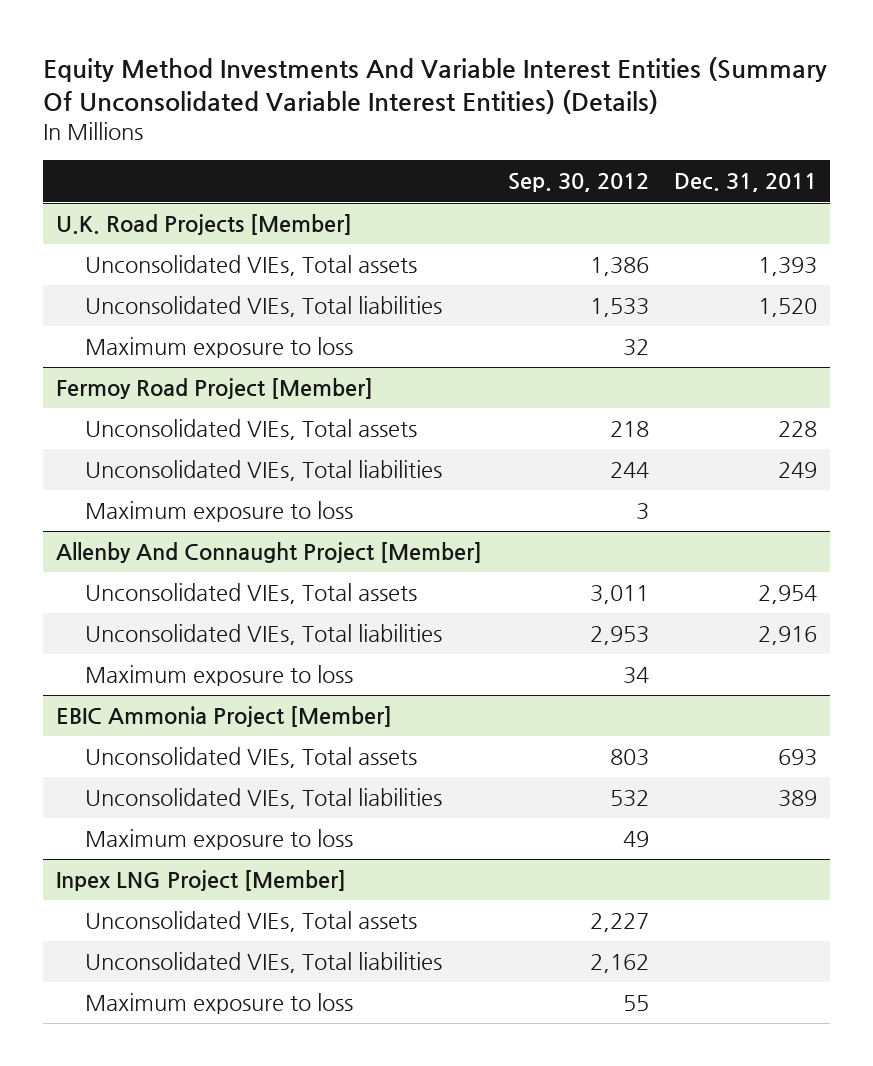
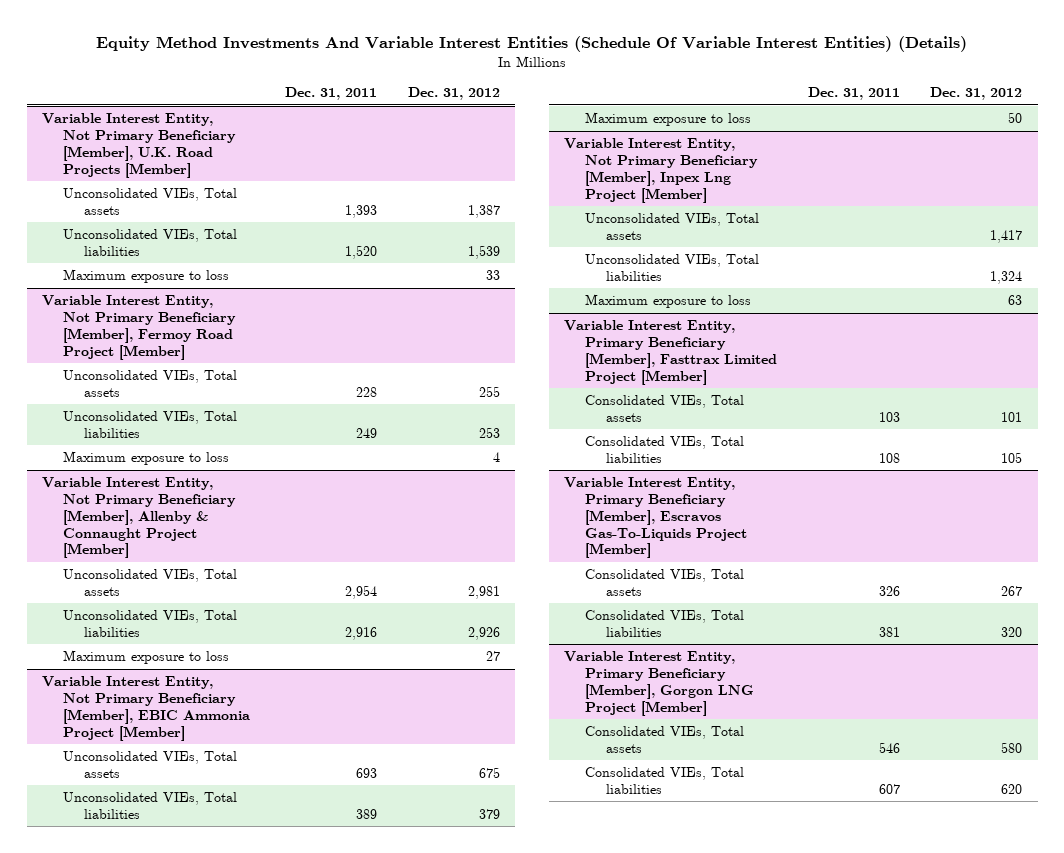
- Equity Method Investments And Variable Interest Entities (Summary Of Unconsolidated Variable Interest Entities) (Details)
+ Equity Method Investments And Variable Interest Entities (Schedule Of Variable Interest Entities) (Details)
- | Sep. 30, 2012 | Dec. 31, 2011
+ | Dec. 31, 2011 | Dec. 31, 2012
- U.K. Road Projects [Member]
+ Variable Interest Entity, Not Primary Beneficiary [Member], U.K. Road Projects [Member]
- Fermoy Road Project [Member]
+ Variable Interest Entity, Not Primary Beneficiary [Member], Fermoy Road Project [Member]
- Allenby And Connaught Project [Member]
+ Variable Interest Entity, Not Primary Beneficiary [Member], Allenby & Connaught Project [Member]
- EBIC Ammonia Project [Member]
+ Variable Interest Entity, Not Primary Beneficiary [Member], EBIC Ammonia Project [Member]
- Inpex LNG Project [Member]
+ Variable Interest Entity, Not Primary Beneficiary [Member], Inpex Lng Project [Member]
+ Variable Interest Entity, Primary Beneficiary [Member], Fasttrax Limited Project [Member]
+ Consolidated VIEs, Total assets | 103 | 101
+ Consolidated VIEs, Total liabilities | 108 | 105
+ Variable Interest Entity, Primary Beneficiary [Member], Escravos Gas-To-Liquids Project [Member]
+ Consolidated VIEs, Total assets | 326 | 267
+ Consolidated VIEs, Total liabilities | 381 | 320
+ Variable Interest Entity, Primary Beneficiary [Member], Gorgon LNG Project [Member]
+ Consolidated VIEs, Total assets | 546 | 580
+ Consolidated VIEs, Total liabilities | 607 | 620

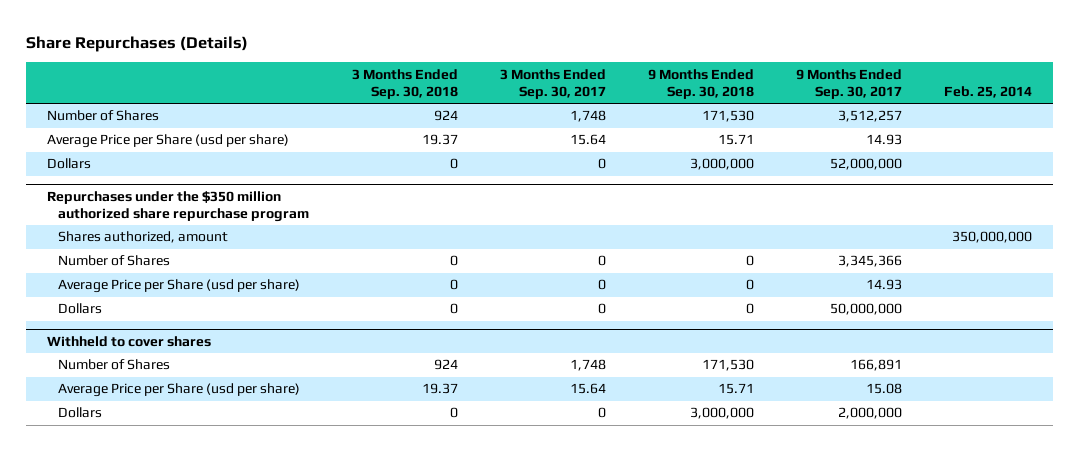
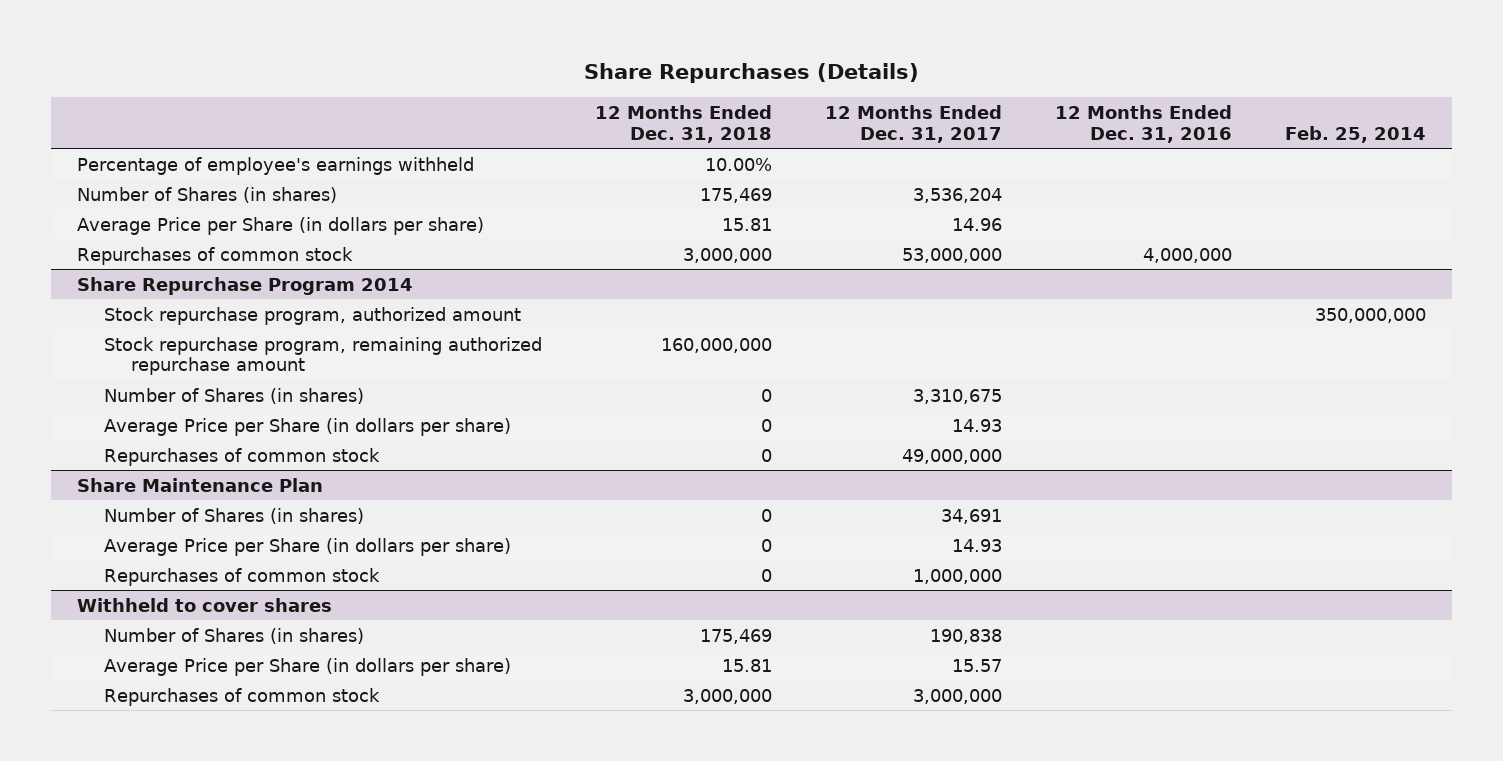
- | 3 Months Ended Sep. 30, 2018 | 3 Months Ended Sep. 30, 2017 | 9 Months Ended Sep. 30, 2018 | 9 Months Ended Sep. 30, 2017 | Feb. 25, 2014
+ | 12 Months Ended Dec. 31, 2018 | 12 Months Ended Dec. 31, 2017 | 12 Months Ended Dec. 31, 2016 | Feb. 25, 2014
- Number of Shares | 924 | 1,748 | 171,530 | 3,512,257 |
- Average Price per Share (usd per share) | 19.37 | 15.64 | 15.71 | 14.93 |
- Dollars | 0 | 0 | 3,000,000 | 52,000,000 |
- Repurchases under the $350 million authorized share repurchase program
- Shares authorized, amount | | | | | 350,000,000
- Number of Shares | 0 | 0 | 0 | 3,345,366 |
- Average Price per Share (usd per share) | 0 | 0 | 0 | 14.93 |
- Dollars | 0 | 0 | 0 | 50,000,000 |
+ Percentage of employee's earnings withheld | 10.00% | | |
+ Number of Shares (in shares) | 175,469 | 3,536,204 | |
+ Average Price per Share (in dollars per share) | 15.81 | 14.96 | |
+ Repurchases of common stock | 3,000,000 | 53,000,000 | 4,000,000 |
+ Share Repurchase Program 2014
+ Stock repurchase program, authorized amount | | | | 350,000,000
+ Stock repurchase program, remaining authorized repurchase amount | 160,000,000 | | |
+ Number of Shares (in shares) | 0 | 3,310,675 | |
+ Average Price per Share (in dollars per share) | 0 | 14.93 | |
+ Repurchases of common stock | 0 | 49,000,000 | |
+ Share Maintenance Plan
+ Number of Shares (in shares) | 0 | 34,691 | |
+ Average Price per Share (in dollars per share) | 0 | 14.93 | |
+ Repurchases of common stock | 0 | 1,000,000 | |
@ Withheld to cover shares
- Number of Shares | 924 | 1,748 | 171,530 | 166,891 |
- Average Price per Share (usd per share) | 19.37 | 15.64 | 15.71 | 15.08 |
- Dollars | 0 | 0 | 3,000,000 | 2,000,000 |
+ Number of Shares (in shares) | 175,469 | 190,838 | |
+ Average Price per Share (in dollars per share) | 15.81 | 15.57 | |
+ Repurchases of common stock | 3,000,000 | 3,000,000 | |

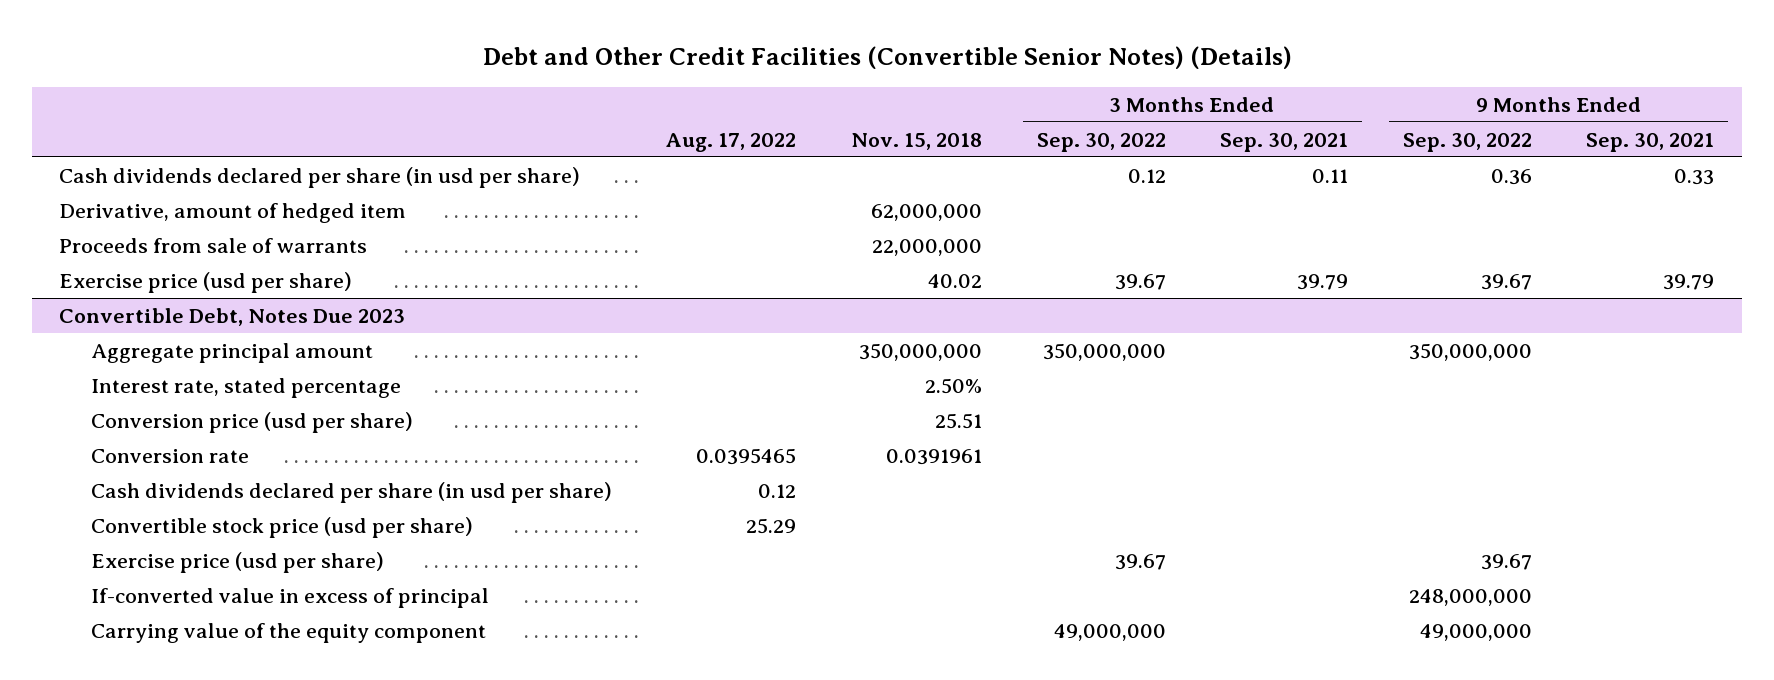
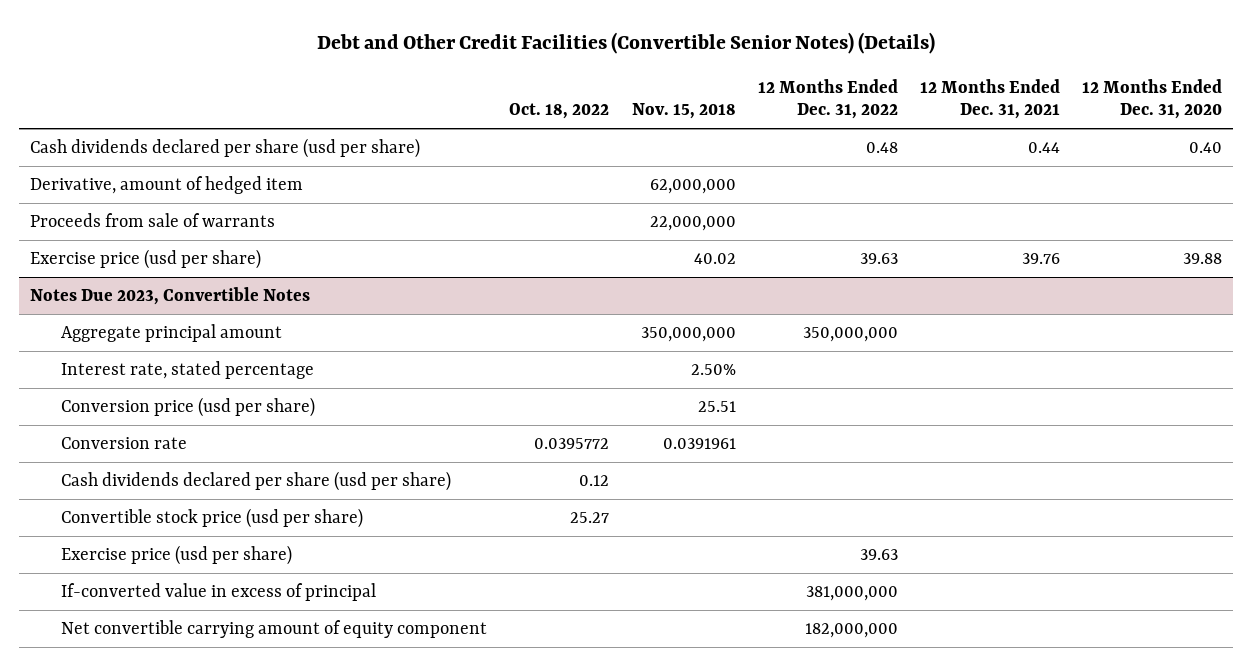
- | Aug. 17, 2022 | Nov. 15, 2018 | 3 Months Ended Sep. 30, 2022 | 3 Months Ended Sep. 30, 2021 | 9 Months Ended Sep. 30, 2022 | 9 Months Ended Sep. 30, 2021
+ | Oct. 18, 2022 | Nov. 15, 2018 | 12 Months Ended Dec. 31, 2022 | 12 Months Ended Dec. 31, 2021 | 12 Months Ended Dec. 31, 2020
- Cash dividends declared per share (in usd per share) | | | 0.12 | 0.11 | 0.36 | 0.33
+ Cash dividends declared per share (usd per share) | | | 0.48 | 0.44 | 0.40
- Convertible Debt, Notes Due 2023
+ Notes Due 2023, Convertible Notes
- Cash dividends declared per share (in usd per share) | 0.12 | | | | |
+ Cash dividends declared per share (usd per share) | 0.12 | | | |
- Carrying value of the equity component | | | 49,000,000 | | 49,000,000 |
+ Net convertible carrying amount of equity component | | | 182,000,000 | |

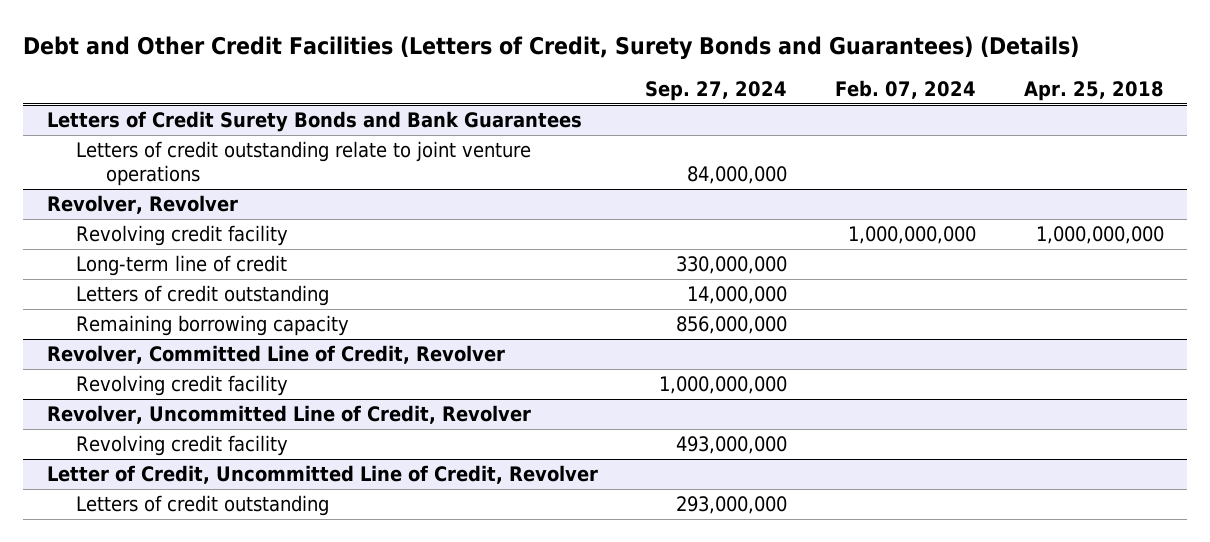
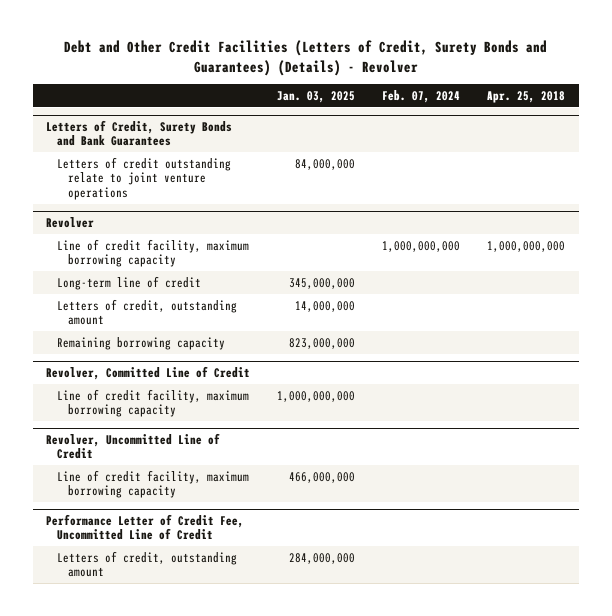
- Debt and Other Credit Facilities (Letters of Credit, Surety Bonds and Guarantees) (Details)
+ Debt and Other Credit Facilities (Letters of Credit, Surety Bonds and Guarantees) (Details) - Revolver
- | Sep. 27, 2024 | Feb. 07, 2024 | Apr. 25, 2018
+ | Jan. 03, 2025 | Feb. 07, 2024 | Apr. 25, 2018
- Letters of Credit Surety Bonds and Bank Guarantees
+ Letters of Credit, Surety Bonds and Bank Guarantees
- Revolver, Revolver
- Revolving credit facility | | 1,000,000,000 | 1,000,000,000
+ Revolver
+ Line of credit facility, maximum borrowing capacity | | 1,000,000,000 | 1,000,000,000
- Letters of credit outstanding | 14,000,000 | |
+ Letters of credit, outstanding amount | 14,000,000 | |
- Revolver, Committed Line of Credit, Revolver
- Revolving credit facility | 1,000,000,000 | |
- Revolver, Uncommitted Line of Credit, Revolver
- Revolving credit facility | 493,000,000 | |
- Letter of Credit, Uncommitted Line of Credit, Revolver
- Letters of credit outstanding | 293,000,000 | |
+ Revolver, Committed Line of Credit
+ Line of credit facility, maximum borrowing capacity | 1,000,000,000 | |
+ Revolver, Uncommitted Line of Credit
+ Line of credit facility, maximum borrowing capacity | 466,000,000 | |
+ Performance Letter of Credit Fee, Uncommitted Line of Credit
+ Letters of credit, outstanding amount | 284,000,000 | |

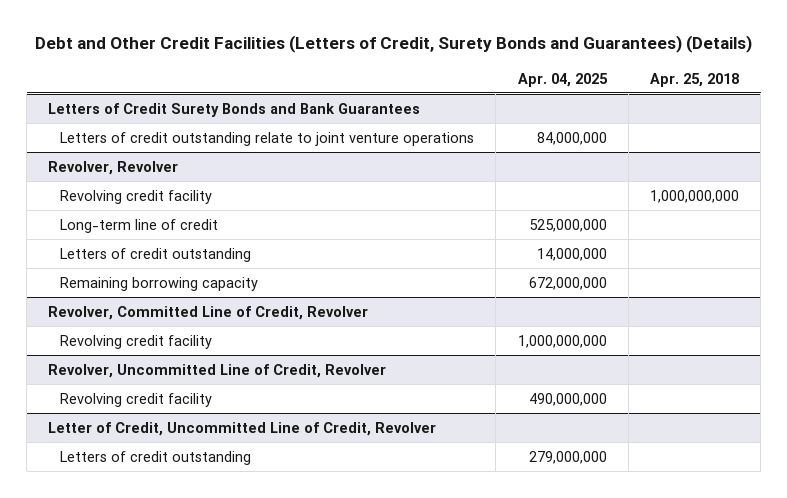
- Debt and Other Credit Facilities (Letters of Credit, Surety Bonds and Guarantees) (Details) - Revolver
+ Debt and Other Credit Facilities (Letters of Credit, Surety Bonds and Guarantees) (Details)
- | Jan. 03, 2025 | Feb. 07, 2024 | Apr. 25, 2018
+ | Apr. 04, 2025 | Apr. 25, 2018
- Letters of Credit, Surety Bonds and Bank Guarantees
+ Letters of Credit Surety Bonds and Bank Guarantees
- Revolver
- Line of credit facility, maximum borrowing capacity | | 1,000,000,000 | 1,000,000,000
+ Revolver, Revolver
+ Revolving credit facility | | 1,000,000,000
- Letters of credit, outstanding amount | 14,000,000 | |
+ Letters of credit outstanding | 14,000,000 |
- Revolver, Committed Line of Credit
- Line of credit facility, maximum borrowing capacity | 1,000,000,000 | |
- Revolver, Uncommitted Line of Credit
- Line of credit facility, maximum borrowing capacity | 466,000,000 | |
- Performance Letter of Credit Fee, Uncommitted Line of Credit
- Letters of credit, outstanding amount | 284,000,000 | |
+ Revolver, Committed Line of Credit, Revolver
+ Revolving credit facility | 1,000,000,000 |
+ Revolver, Uncommitted Line of Credit, Revolver
+ Revolving credit facility | 490,000,000 |
+ Letter of Credit, Uncommitted Line of Credit, Revolver
+ Letters of credit outstanding | 279,000,000 |

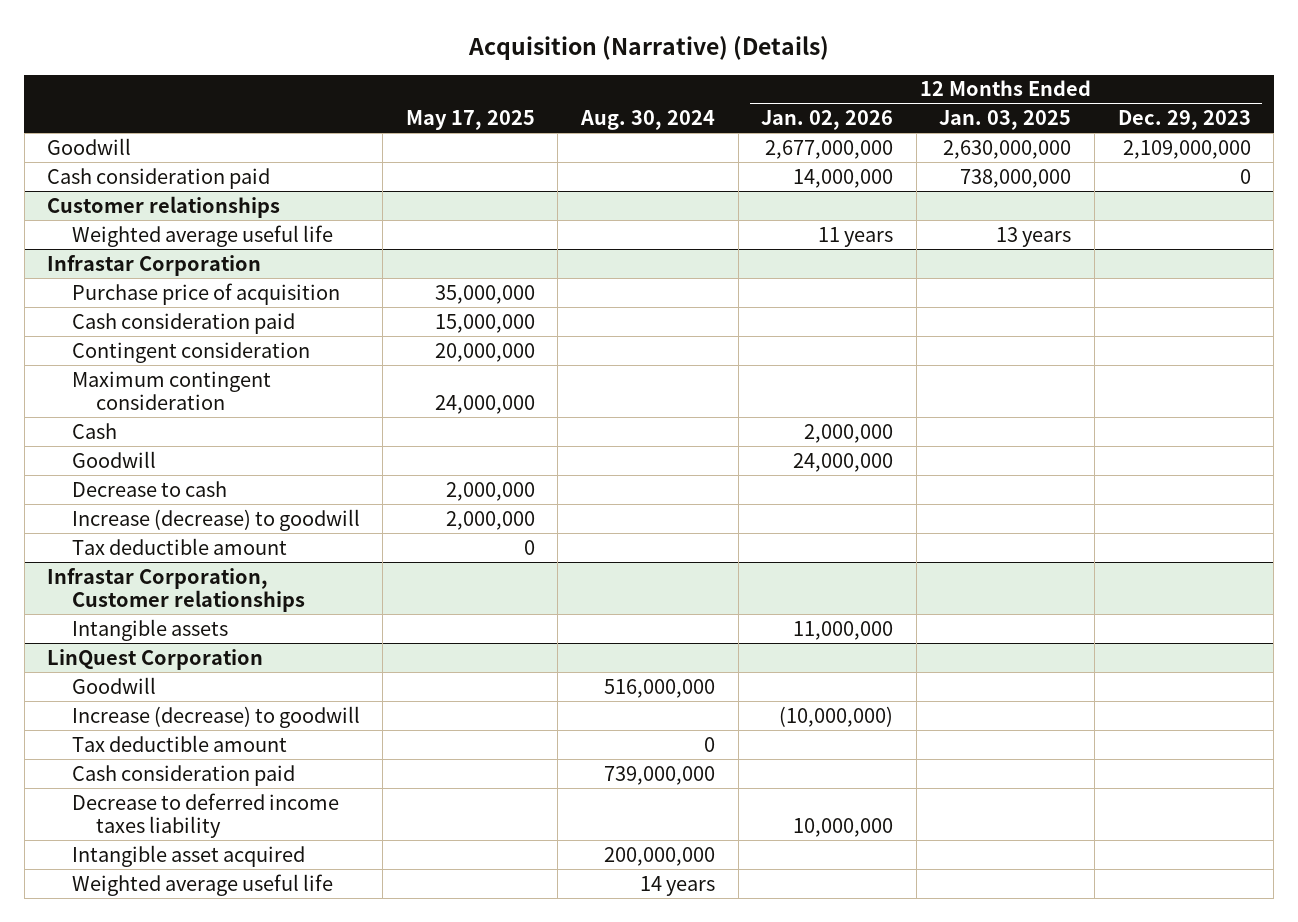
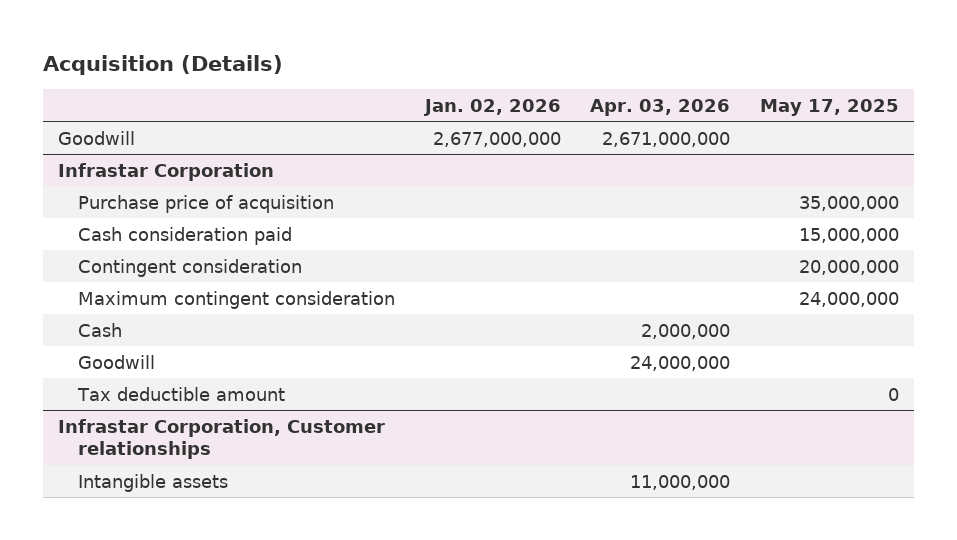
- Acquisition (Narrative) (Details)
+ Acquisition (Details)
- | May 17, 2025 | Aug. 30, 2024 | 12 Months Ended Jan. 02, 2026 | 12 Months Ended Jan. 03, 2025 | 12 Months Ended Dec. 29, 2023
+ | Jan. 02, 2026 | Apr. 03, 2026 | May 17, 2025
- Cash consideration paid | | | 14,000,000 | 738,000,000 | 0
- Customer relationships
- Weighted average useful life | | | 11 years | 13 years |
@ Infrastar Corporation
- Decrease to cash | 2,000,000 | | | |
- Increase (decrease) to goodwill | 2,000,000 | | | |
- LinQuest Corporation
- Goodwill | | 516,000,000 | | |
- Increase (decrease) to goodwill | | | (10,000,000) | |
- Tax deductible amount | | 0 | | |
- Cash consideration paid | | 739,000,000 | | |
- Decrease to deferred income taxes liability | | | 10,000,000 | |
- Intangible asset acquired | | 200,000,000 | | |
- Weighted average useful life | | 14 years | | |

